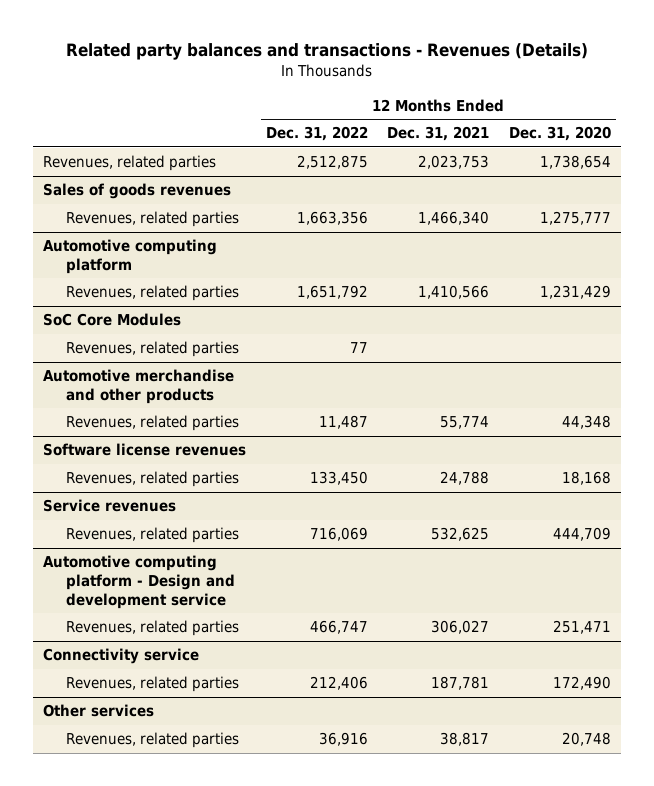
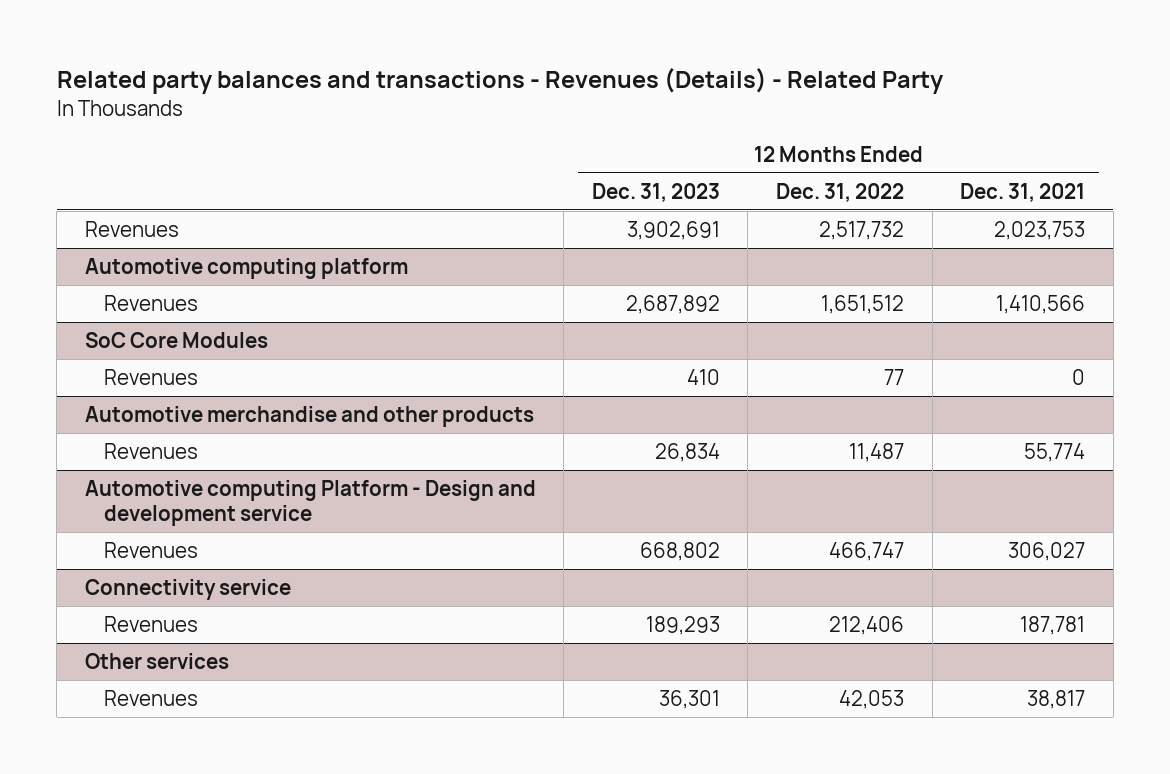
- Related party balances and transactions - Revenues (Details)
+ Related party balances and transactions - Revenues (Details) - Related Party
- | 12 Months Ended Dec. 31, 2022 | 12 Months Ended Dec. 31, 2021 | 12 Months Ended Dec. 31, 2020
+ | 12 Months Ended Dec. 31, 2023 | 12 Months Ended Dec. 31, 2022 | 12 Months Ended Dec. 31, 2021
- Revenues, related parties | 2,512,875 | 2,023,753 | 1,738,654
- Sales of goods revenues
- Revenues, related parties | 1,663,356 | 1,466,340 | 1,275,777
+ Revenues | 3,902,691 | 2,517,732 | 2,023,753
@ Automotive computing platform
- Revenues, related parties | 1,651,792 | 1,410,566 | 1,231,429
+ Revenues | 2,687,892 | 1,651,512 | 1,410,566
@ SoC Core Modules
- Revenues, related parties | 77 | |
+ Revenues | 410 | 77 | 0
@ Automotive merchandise and other products
- Revenues, related parties | 11,487 | 55,774 | 44,348
- Software license revenues
- Revenues, related parties | 133,450 | 24,788 | 18,168
- Service revenues
- Revenues, related parties | 716,069 | 532,625 | 444,709
- Automotive computing platform - Design and development service
- Revenues, related parties | 466,747 | 306,027 | 251,471
@ Automotive merchandise and other products
+ Revenues | 26,834 | 11,487 | 55,774
+ Automotive computing Platform - Design and development service
+ Revenues | 668,802 | 466,747 | 306,027
@ Connectivity service
- Revenues, related parties | 212,406 | 187,781 | 172,490
+ Revenues | 189,293 | 212,406 | 187,781
@ Other services
- Revenues, related parties | 36,916 | 38,817 | 20,748
+ Revenues | 36,301 | 42,053 | 38,817

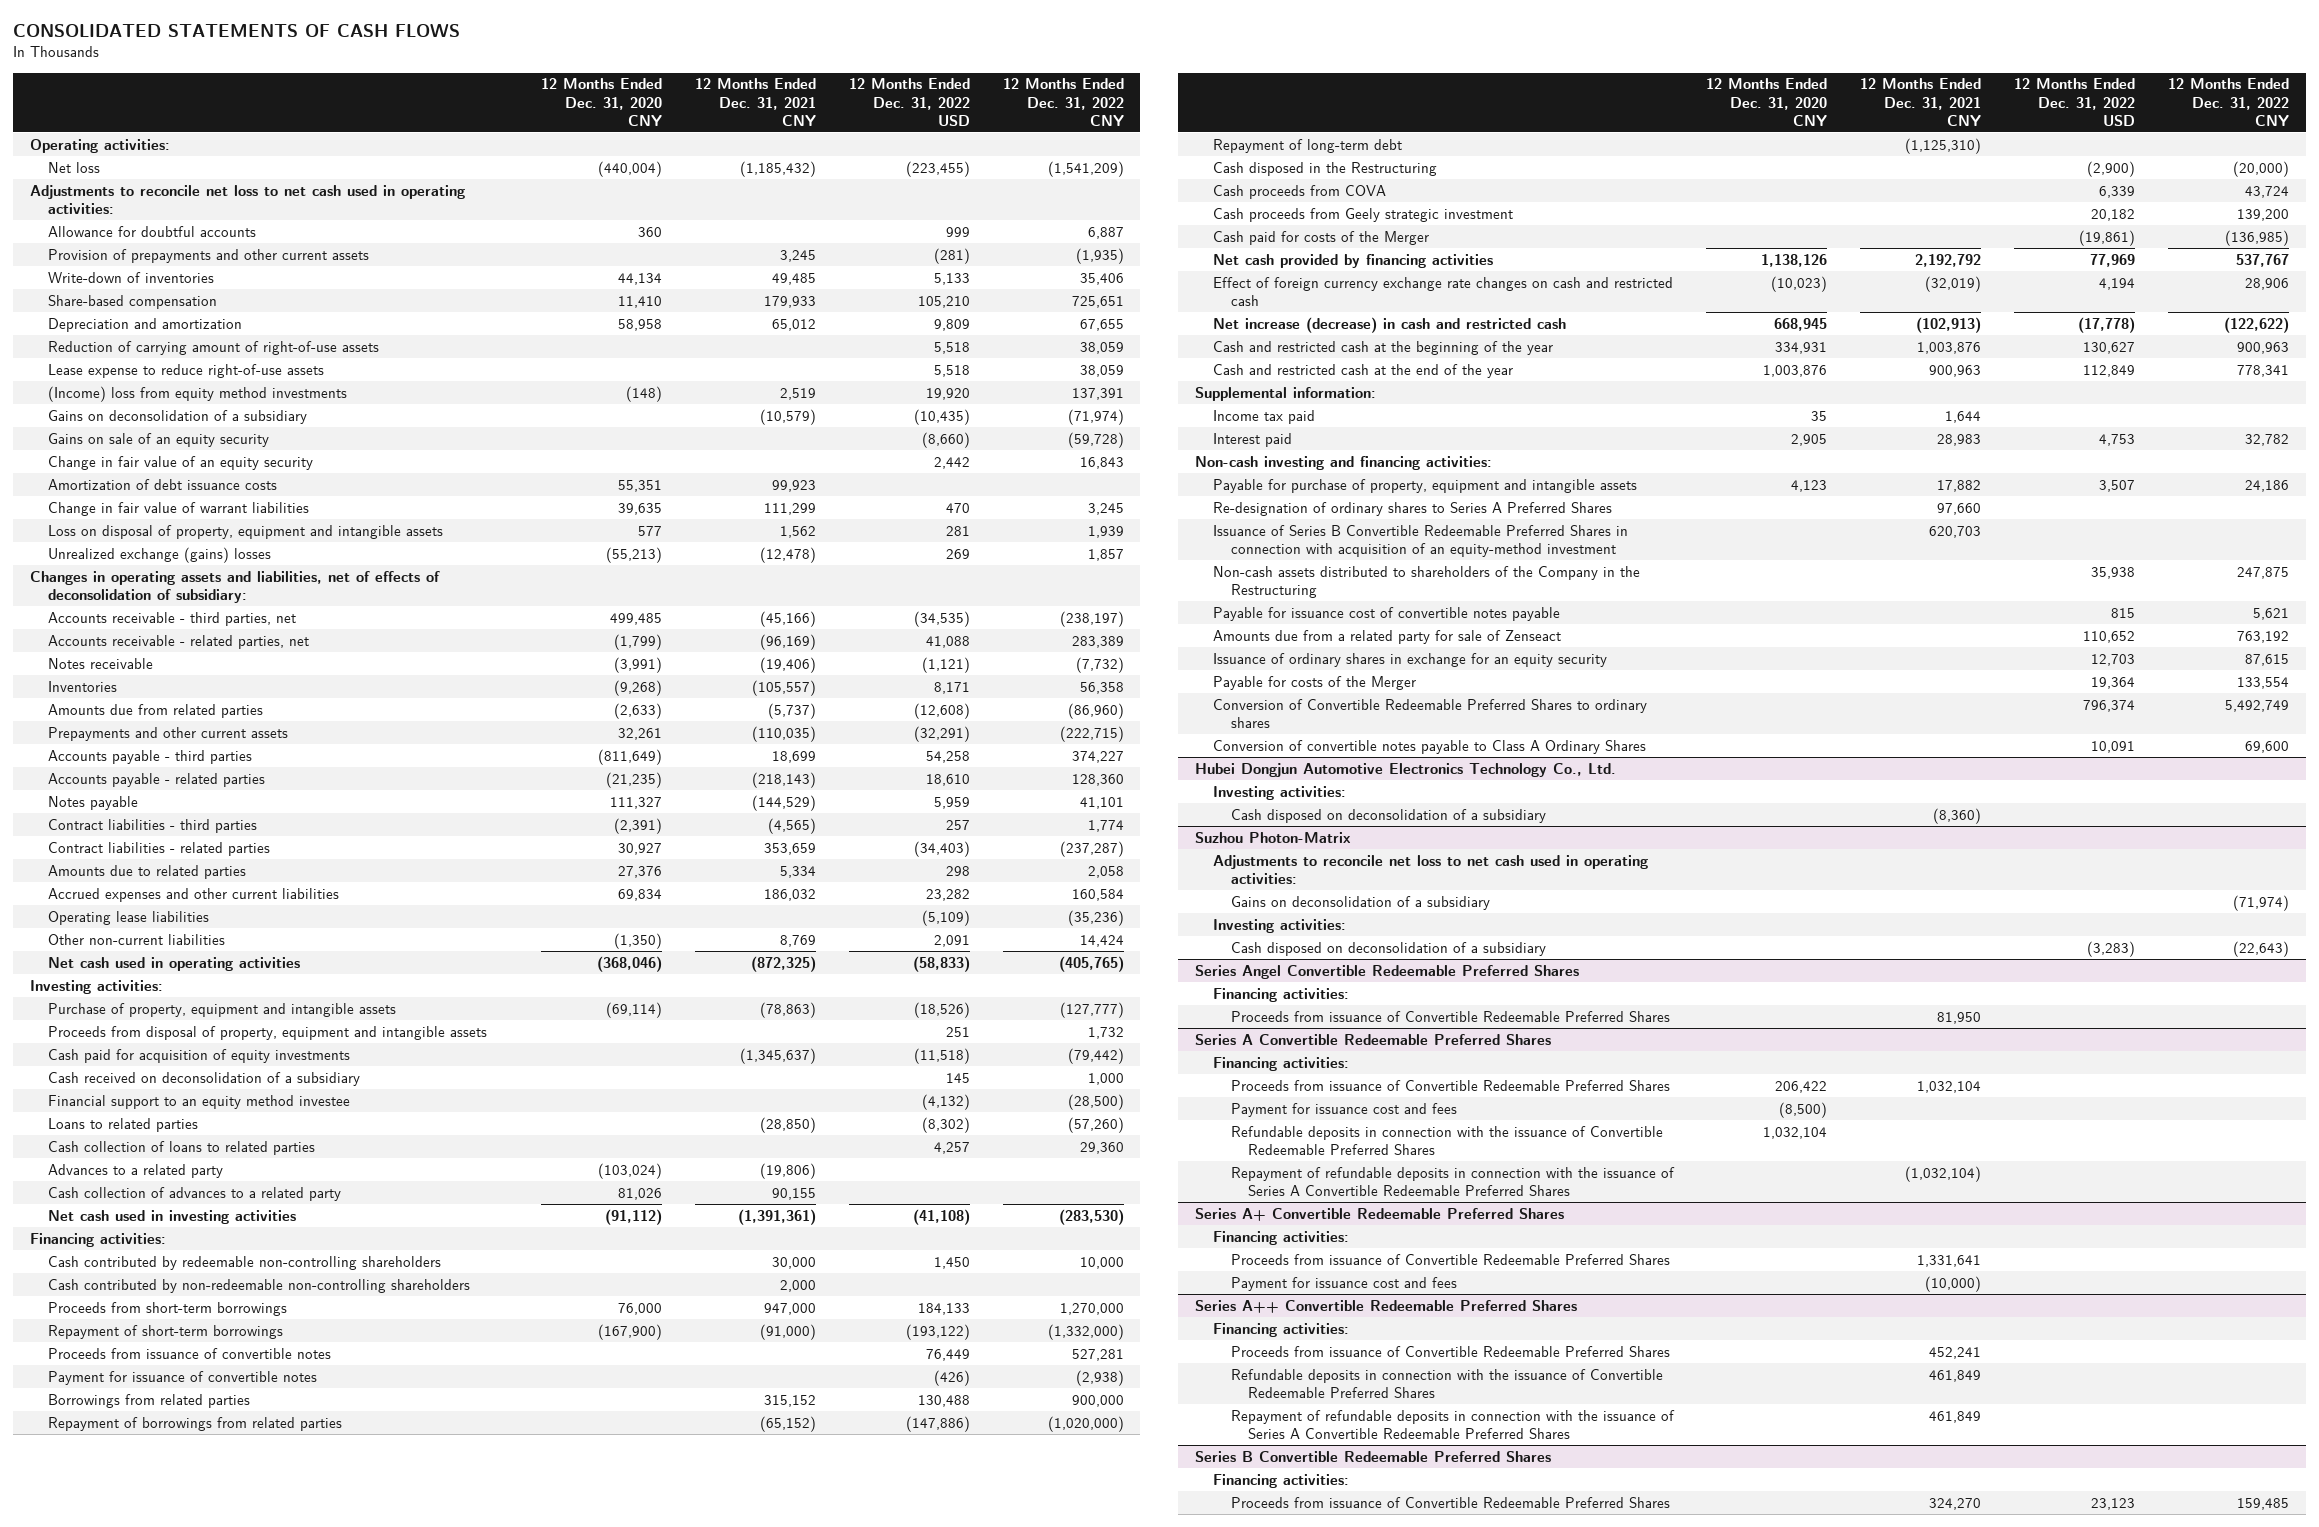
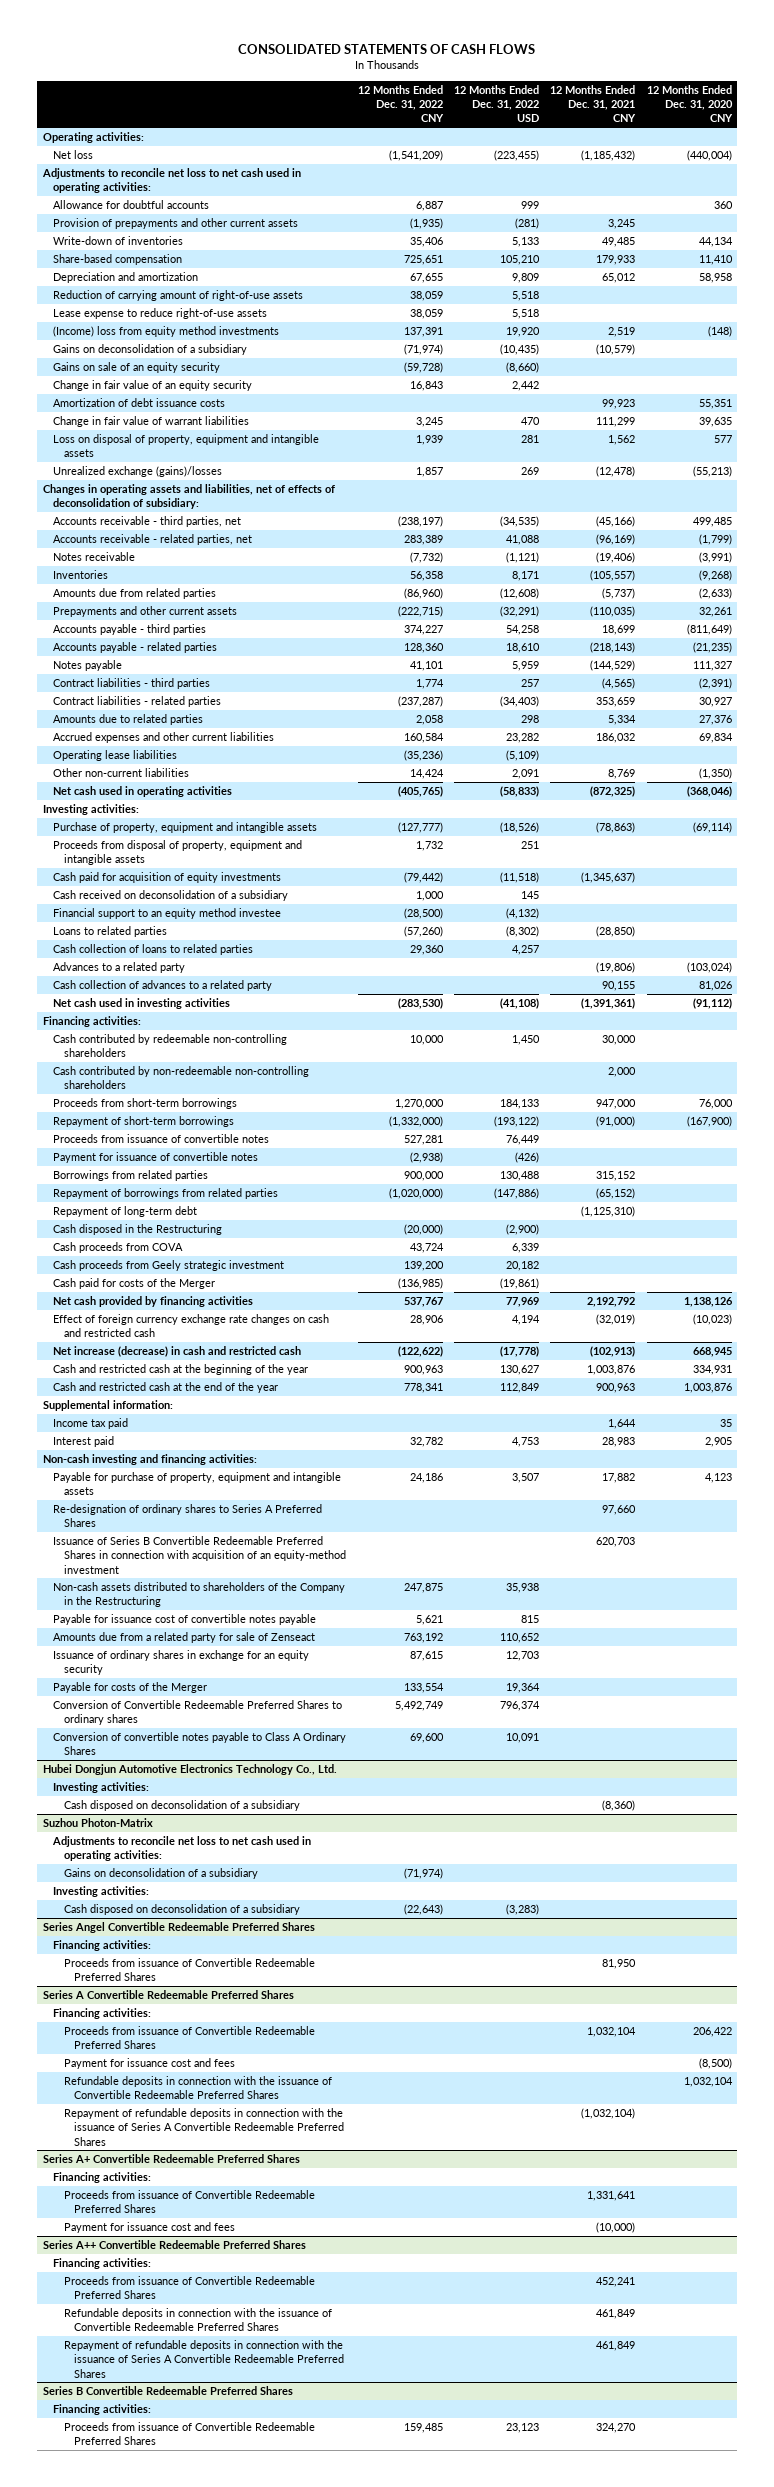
- | 12 Months Ended Dec. 31, 2020 CNY | 12 Months Ended Dec. 31, 2021 CNY | 12 Months Ended Dec. 31, 2022 USD | 12 Months Ended Dec. 31, 2022 CNY
+ | 12 Months Ended Dec. 31, 2022 CNY | 12 Months Ended Dec. 31, 2022 USD | 12 Months Ended Dec. 31, 2021 CNY | 12 Months Ended Dec. 31, 2020 CNY
- Unrealized exchange (gains) losses | (55,213) | (12,478) | 269 | 1,857
+ Unrealized exchange (gains)/losses | 1,857 | 269 | (12,478) | (55,213)

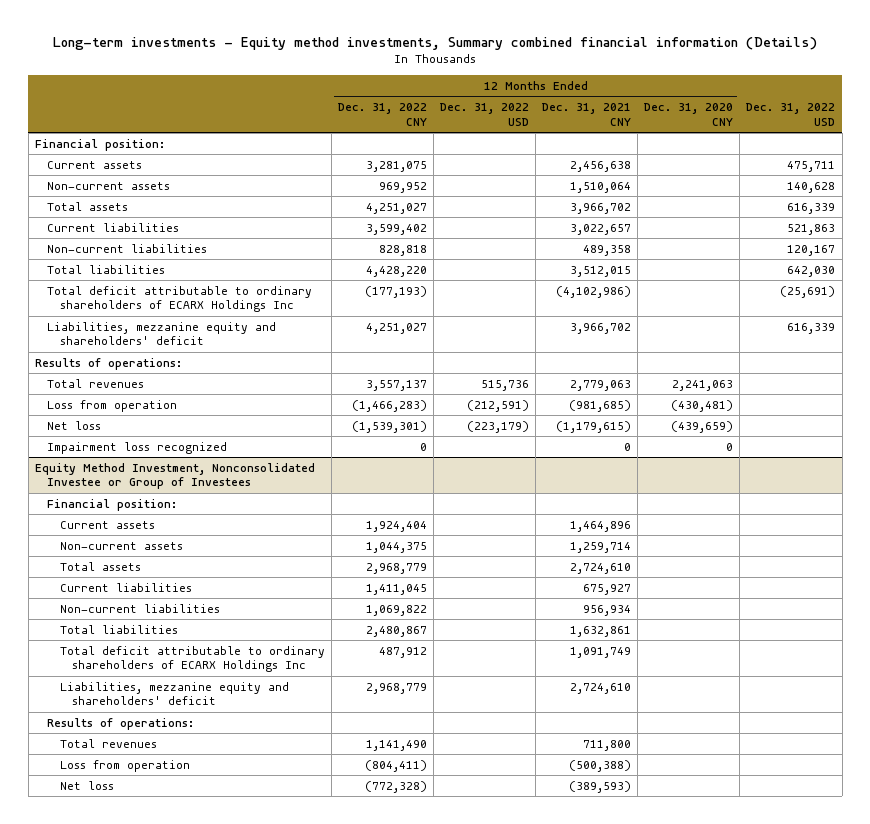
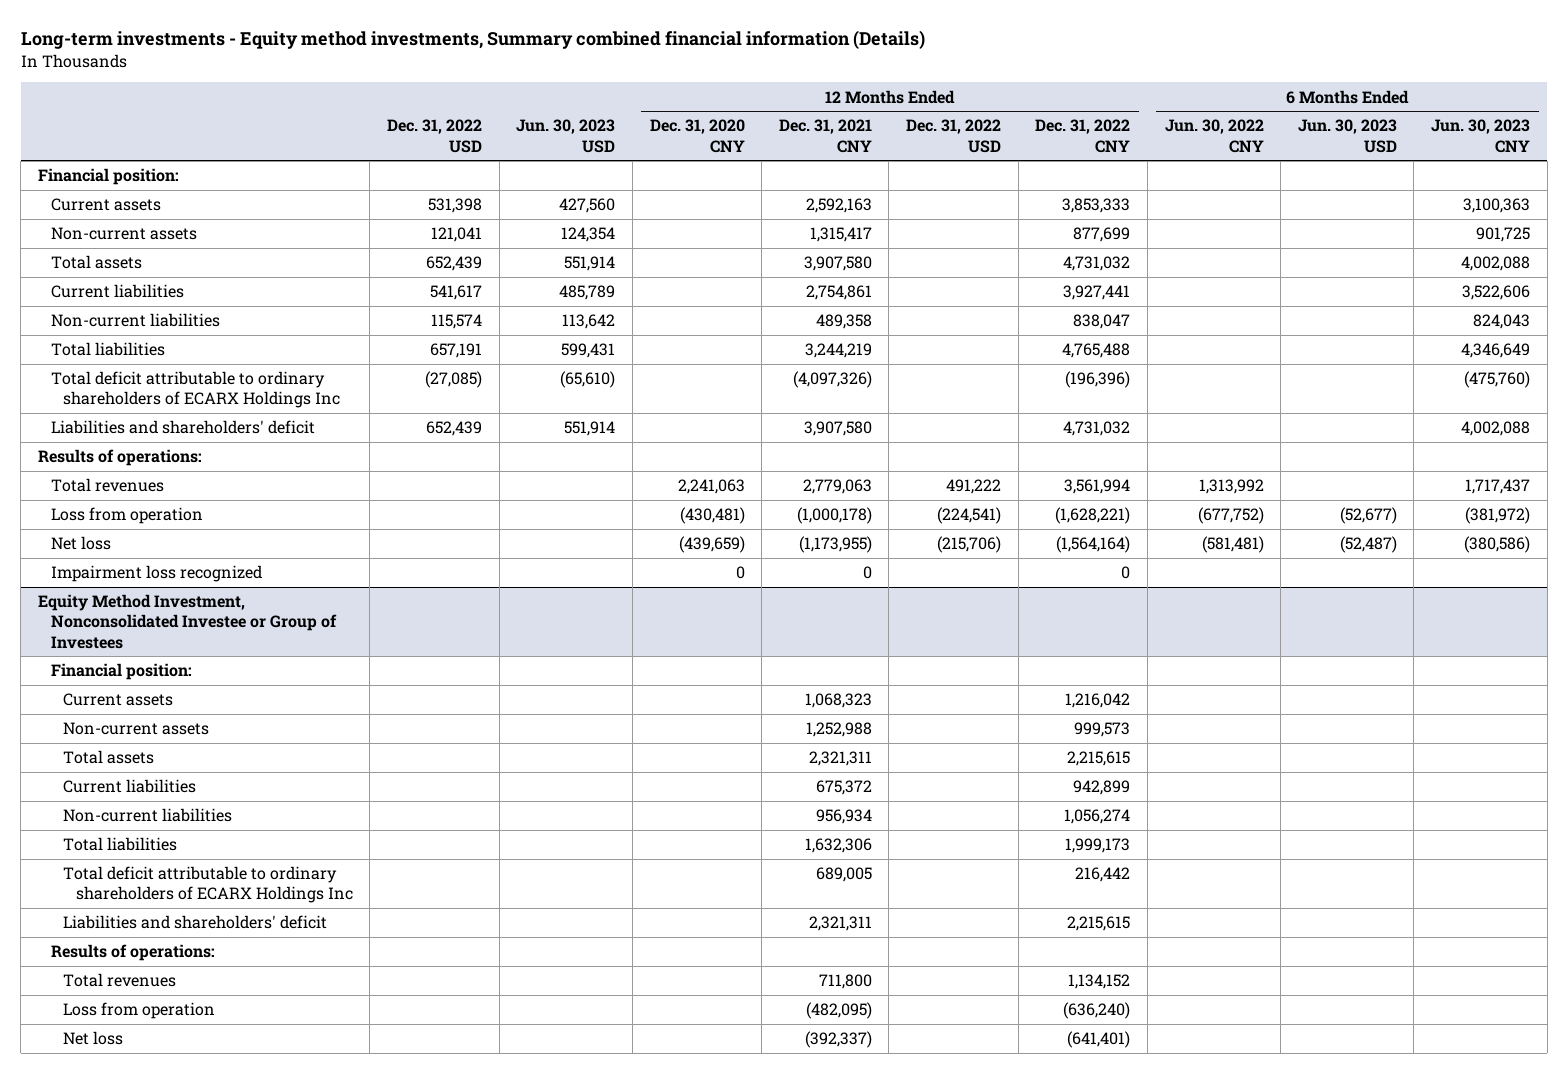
- | 12 Months Ended Dec. 31, 2022 CNY | 12 Months Ended Dec. 31, 2022 USD | 12 Months Ended Dec. 31, 2021 CNY | 12 Months Ended Dec. 31, 2020 CNY | Dec. 31, 2022 USD
+ | Dec. 31, 2022 USD | Jun. 30, 2023 USD | 12 Months Ended Dec. 31, 2020 CNY | 12 Months Ended Dec. 31, 2021 CNY | 12 Months Ended Dec. 31, 2022 USD | 12 Months Ended Dec. 31, 2022 CNY | 6 Months Ended Jun. 30, 2022 CNY | 6 Months Ended Jun. 30, 2023 USD | 6 Months Ended Jun. 30, 2023 CNY
- Current assets | 3,281,075 | | 2,456,638 | | 475,711
- Non-current assets | 969,952 | | 1,510,064 | | 140,628
- Total assets | 4,251,027 | | 3,966,702 | | 616,339
- Current liabilities | 3,599,402 | | 3,022,657 | | 521,863
- Non-current liabilities | 828,818 | | 489,358 | | 120,167
- Total liabilities | 4,428,220 | | 3,512,015 | | 642,030
- Total deficit attributable to ordinary shareholders of ECARX Holdings Inc | (177,193) | | (4,102,986) | | (25,691)
- Liabilities, mezzanine equity and shareholders' deficit | 4,251,027 | | 3,966,702 | | 616,339
+ Current assets | 531,398 | 427,560 | | 2,592,163 | | 3,853,333 | | | 3,100,363
+ Non-current assets | 121,041 | 124,354 | | 1,315,417 | | 877,699 | | | 901,725
+ Total assets | 652,439 | 551,914 | | 3,907,580 | | 4,731,032 | | | 4,002,088
+ Current liabilities | 541,617 | 485,789 | | 2,754,861 | | 3,927,441 | | | 3,522,606
+ Non-current liabilities | 115,574 | 113,642 | | 489,358 | | 838,047 | | | 824,043
+ Total liabilities | 657,191 | 599,431 | | 3,244,219 | | 4,765,488 | | | 4,346,649
+ Total deficit attributable to ordinary shareholders of ECARX Holdings Inc | (27,085) | (65,610) | | (4,097,326) | | (196,396) | | | (475,760)
+ Liabilities and shareholders' deficit | 652,439 | 551,914 | | 3,907,580 | | 4,731,032 | | | 4,002,088
- Total revenues | 3,557,137 | 515,736 | 2,779,063 | 2,241,063 |
- Loss from operation | (1,466,283) | (212,591) | (981,685) | (430,481) |
- Net loss | (1,539,301) | (223,179) | (1,179,615) | (439,659) |
+ Total revenues | | | 2,241,063 | 2,779,063 | 491,222 | 3,561,994 | 1,313,992 | | 1,717,437
+ Loss from operation | | | (430,481) | (1,000,178) | (224,541) | (1,628,221) | (677,752) | (52,677) | (381,972)
+ Net loss | | | (439,659) | (1,173,955) | (215,706) | (1,564,164) | (581,481) | (52,487) | (380,586)
@ Equity Method Investment, Nonconsolidated Investee or Group of Investees
- Current assets | 1,924,404 | | 1,464,896 | |
- Non-current assets | 1,044,375 | | 1,259,714 | |
- Total assets | 2,968,779 | | 2,724,610 | |
- Current liabilities | 1,411,045 | | 675,927 | |
- Non-current liabilities | 1,069,822 | | 956,934 | |
- Total liabilities | 2,480,867 | | 1,632,861 | |
- Total deficit attributable to ordinary shareholders of ECARX Holdings Inc | 487,912 | | 1,091,749 | |
- Liabilities, mezzanine equity and shareholders' deficit | 2,968,779 | | 2,724,610 | |
+ Current assets | | | | 1,068,323 | | 1,216,042 | | |
+ Non-current assets | | | | 1,252,988 | | 999,573 | | |
+ Total assets | | | | 2,321,311 | | 2,215,615 | | |
+ Current liabilities | | | | 675,372 | | 942,899 | | |
+ Non-current liabilities | | | | 956,934 | | 1,056,274 | | |
+ Total liabilities | | | | 1,632,306 | | 1,999,173 | | |
+ Total deficit attributable to ordinary shareholders of ECARX Holdings Inc | | | | 689,005 | | 216,442 | | |
+ Liabilities and shareholders' deficit | | | | 2,321,311 | | 2,215,615 | | |
- Total revenues | 1,141,490 | | 711,800 | |
- Loss from operation | (804,411) | | (500,388) | |
- Net loss | (772,328) | | (389,593) | |
+ Total revenues | | | | 711,800 | | 1,134,152 | | |
+ Loss from operation | | | | (482,095) | | (636,240) | | |
+ Net loss | | | | (392,337) | | (641,401) | | |

